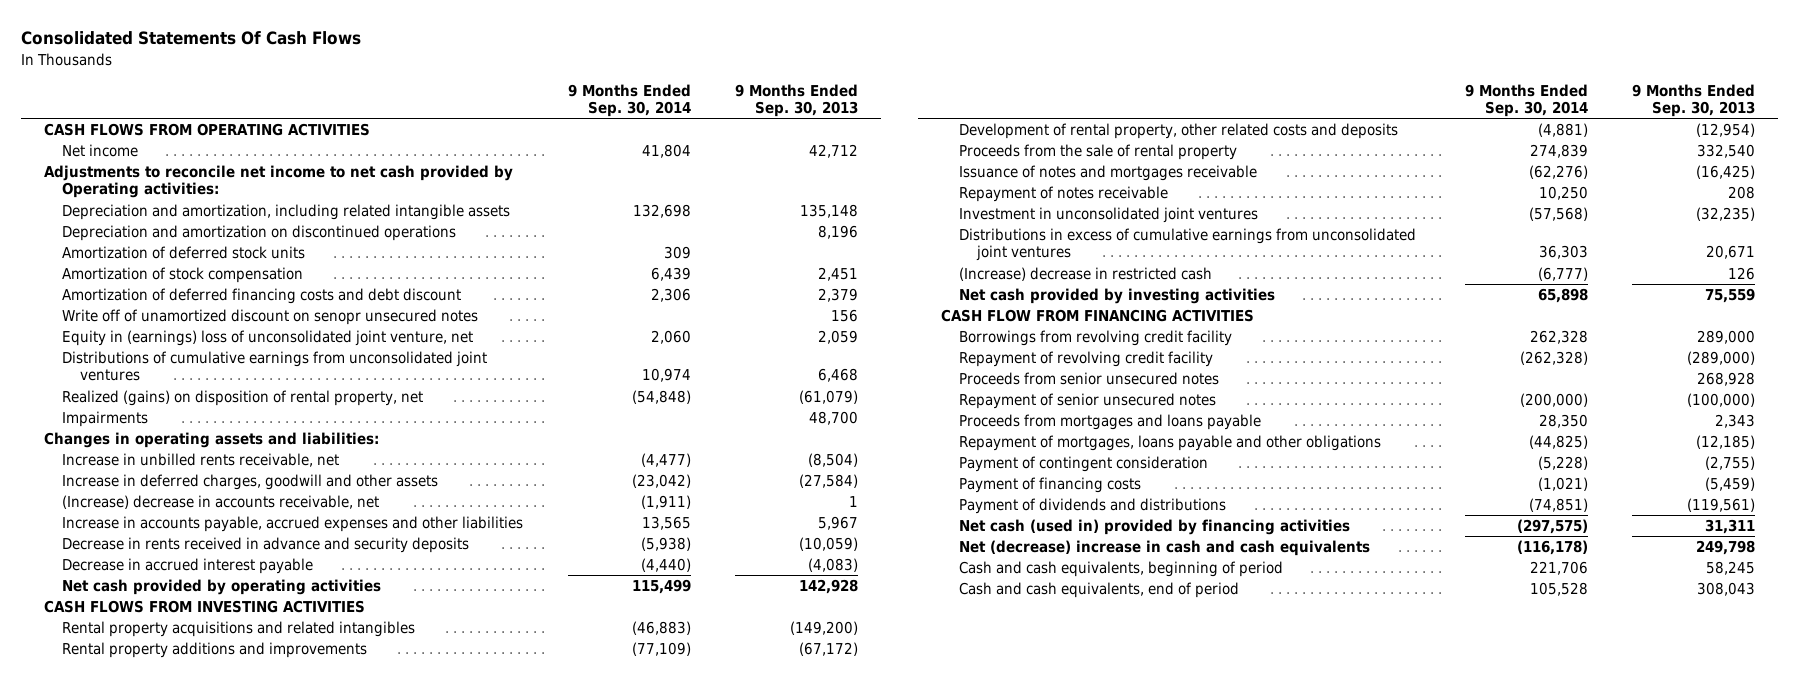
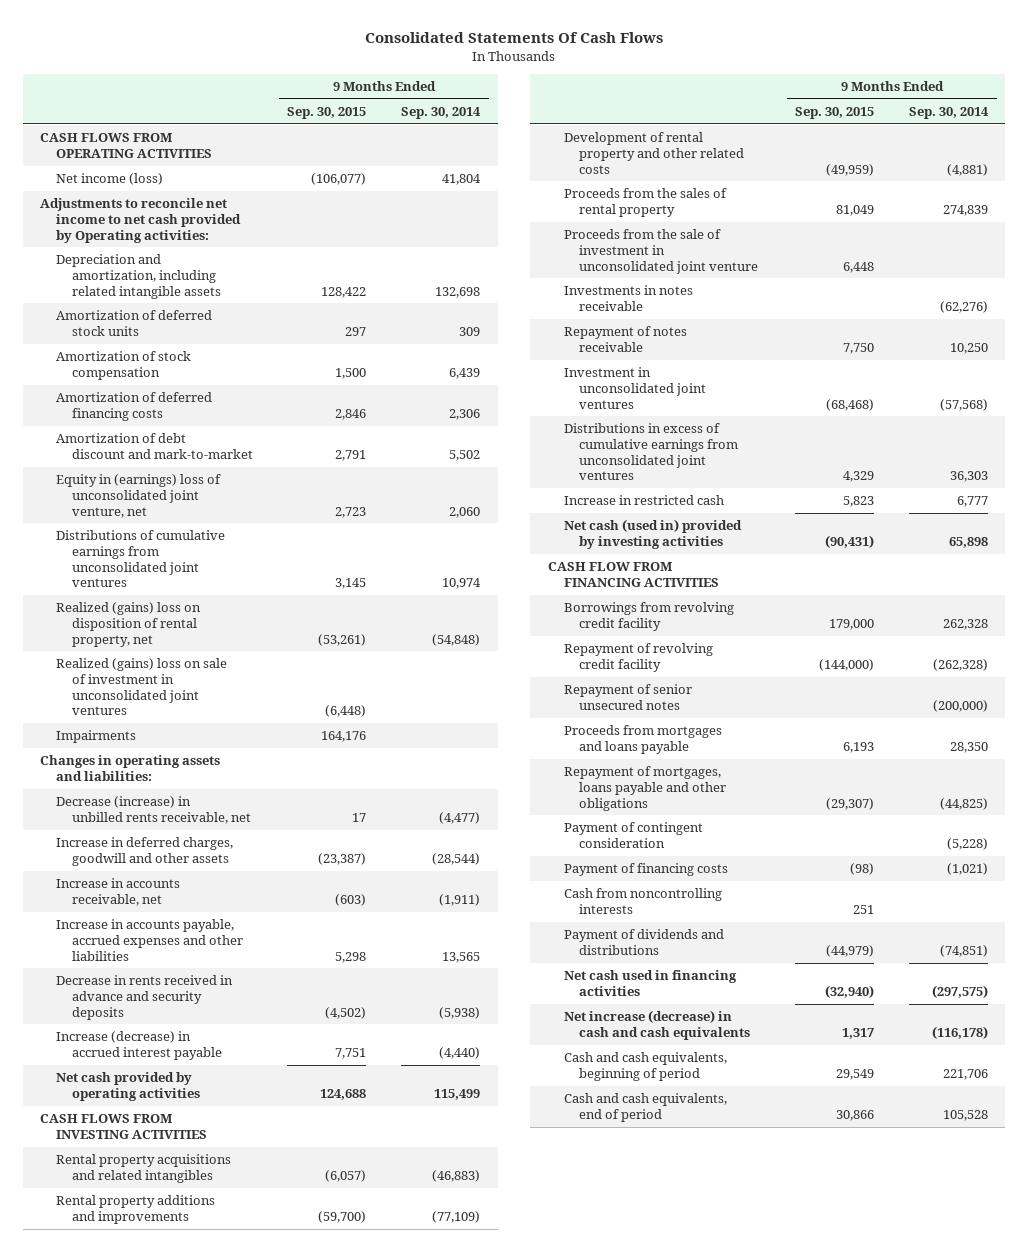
- | 9 Months Ended Sep. 30, 2014 | 9 Months Ended Sep. 30, 2013
+ | 9 Months Ended Sep. 30, 2015 | 9 Months Ended Sep. 30, 2014
- Net income | 41,804 | 42,712
+ Net income (loss) | (106,077) | 41,804
- Depreciation and amortization on discontinued operations | | 8,196
- Amortization of deferred financing costs and debt discount | 2,306 | 2,379
- Write off of unamortized discount on senopr unsecured notes | | 156
+ Amortization of deferred financing costs | 2,846 | 2,306
+ Amortization of debt discount and mark-to-market | 2,791 | 5,502
- Realized (gains) on disposition of rental property, net | (54,848) | (61,079)
+ Realized (gains) loss on disposition of rental property, net | (53,261) | (54,848)
+ Realized (gains) loss on sale of investment in unconsolidated joint ventures | (6,448) |
- Increase in unbilled rents receivable, net | (4,477) | (8,504)
- Increase in deferred charges, goodwill and other assets | (23,042) | (27,584)
- (Increase) decrease in accounts receivable, net | (1,911) | 1
+ Decrease (increase) in unbilled rents receivable, net | 17 | (4,477)
+ Increase in deferred charges, goodwill and other assets | (23,387) | (28,544)
+ Increase in accounts receivable, net | (603) | (1,911)
- Decrease in accrued interest payable | (4,440) | (4,083)
+ Increase (decrease) in accrued interest payable | 7,751 | (4,440)
- Development of rental property, other related costs and deposits | (4,881) | (12,954)
- Proceeds from the sale of rental property | 274,839 | 332,540
- Issuance of notes and mortgages receivable | (62,276) | (16,425)
+ Development of rental property and other related costs | (49,959) | (4,881)
+ Proceeds from the sales of rental property | 81,049 | 274,839
+ Proceeds from the sale of investment in unconsolidated joint venture | 6,448 |
+ Investments in notes receivable | | (62,276)
- (Increase) decrease in restricted cash | (6,777) | 126
- Net cash provided by investing activities | 65,898 | 75,559
+ Increase in restricted cash | 5,823 | 6,777
+ Net cash (used in) provided by investing activities | (90,431) | 65,898
- Proceeds from senior unsecured notes | | 268,928
+ Cash from noncontrolling interests | 251 |
- Net cash (used in) provided by financing activities | (297,575) | 31,311
- Net (decrease) increase in cash and cash equivalents | (116,178) | 249,798
+ Net cash used in financing activities | (32,940) | (297,575)
+ Net increase (decrease) in cash and cash equivalents | 1,317 | (116,178)

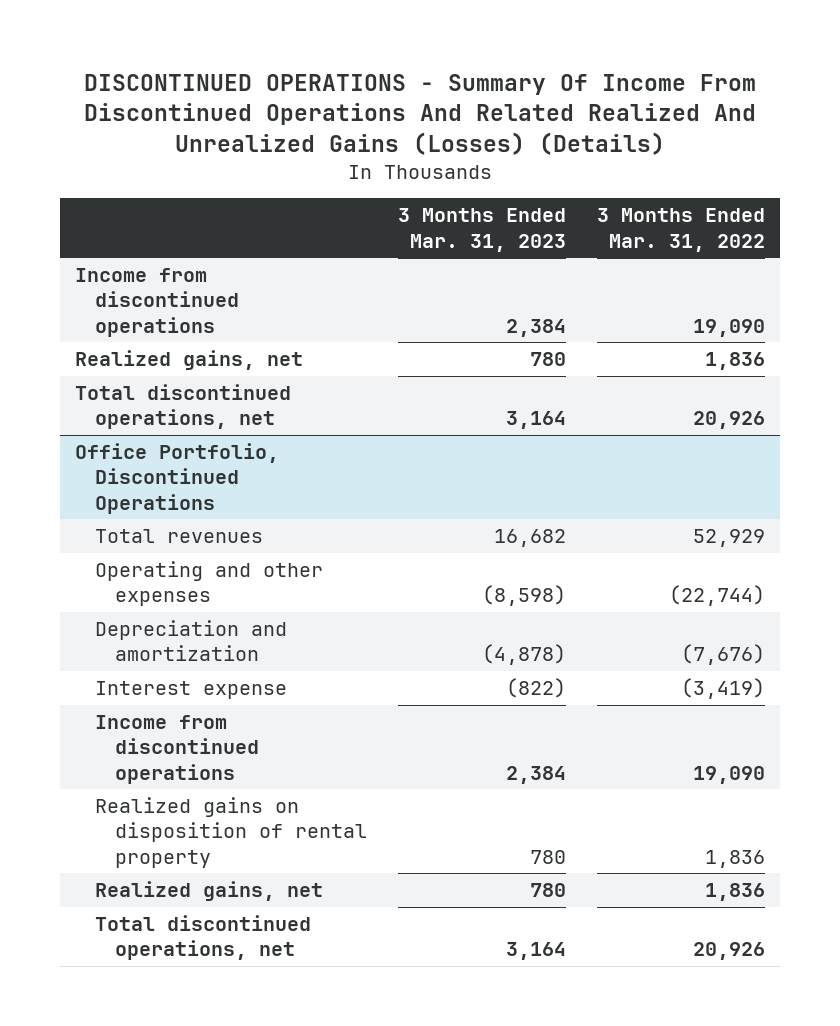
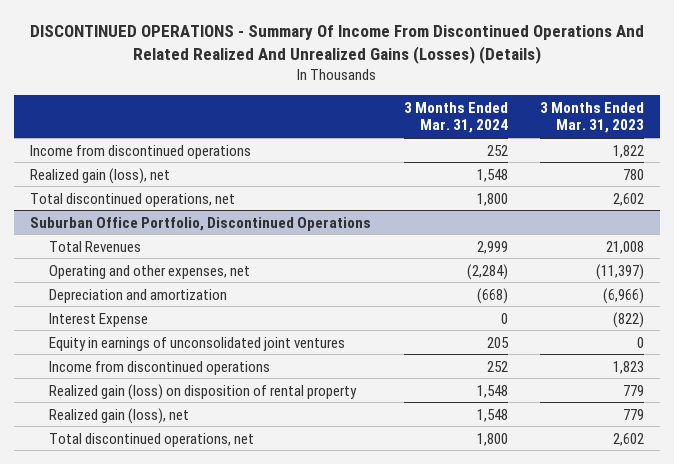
- | 3 Months Ended Mar. 31, 2023 | 3 Months Ended Mar. 31, 2022
+ | 3 Months Ended Mar. 31, 2024 | 3 Months Ended Mar. 31, 2023
- Income from discontinued operations | 2,384 | 19,090
- Realized gains, net | 780 | 1,836
- Total discontinued operations, net | 3,164 | 20,926
- Office Portfolio, Discontinued Operations
- Total revenues | 16,682 | 52,929
- Operating and other expenses | (8,598) | (22,744)
- Depreciation and amortization | (4,878) | (7,676)
- Interest expense | (822) | (3,419)
- Income from discontinued operations | 2,384 | 19,090
- Realized gains on disposition of rental property | 780 | 1,836
- Realized gains, net | 780 | 1,836
- Total discontinued operations, net | 3,164 | 20,926
+ Income from discontinued operations | 252 | 1,822
+ Realized gain (loss), net | 1,548 | 780
+ Total discontinued operations, net | 1,800 | 2,602
+ Suburban Office Portfolio, Discontinued Operations
+ Total Revenues | 2,999 | 21,008
+ Operating and other expenses, net | (2,284) | (11,397)
+ Depreciation and amortization | (668) | (6,966)
+ Interest Expense | 0 | (822)
+ Equity in earnings of unconsolidated joint ventures | 205 | 0
+ Income from discontinued operations | 252 | 1,823
+ Realized gain (loss) on disposition of rental property | 1,548 | 779
+ Realized gain (loss), net | 1,548 | 779
+ Total discontinued operations, net | 1,800 | 2,602

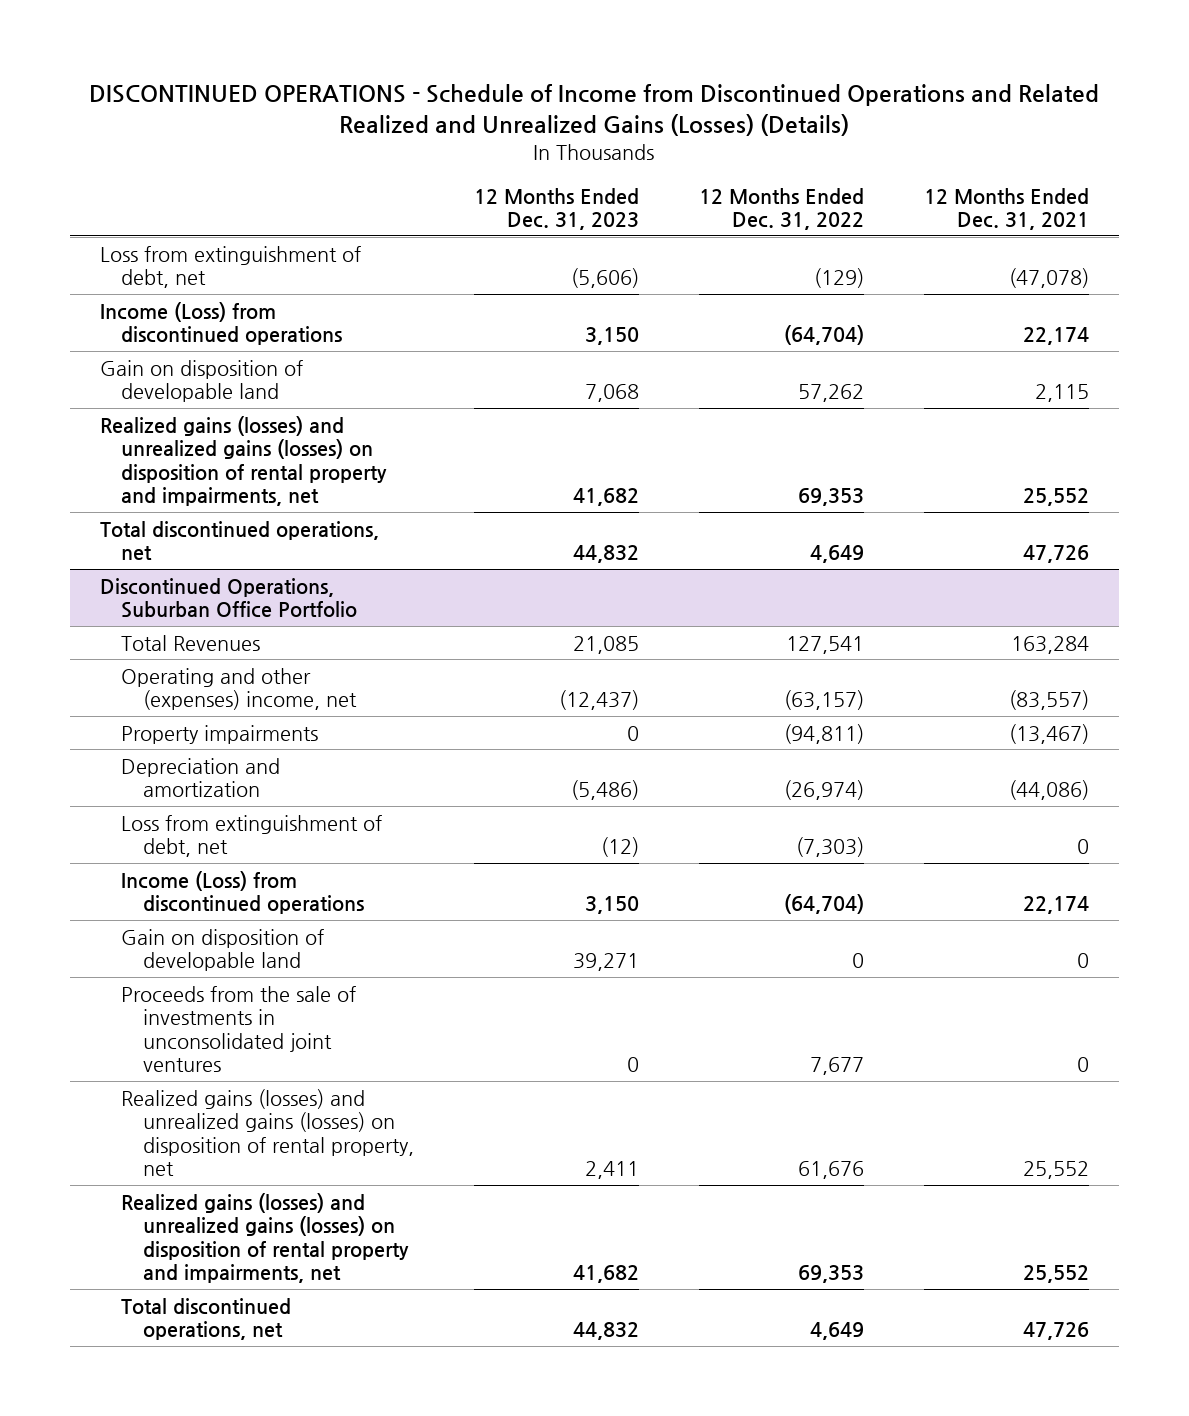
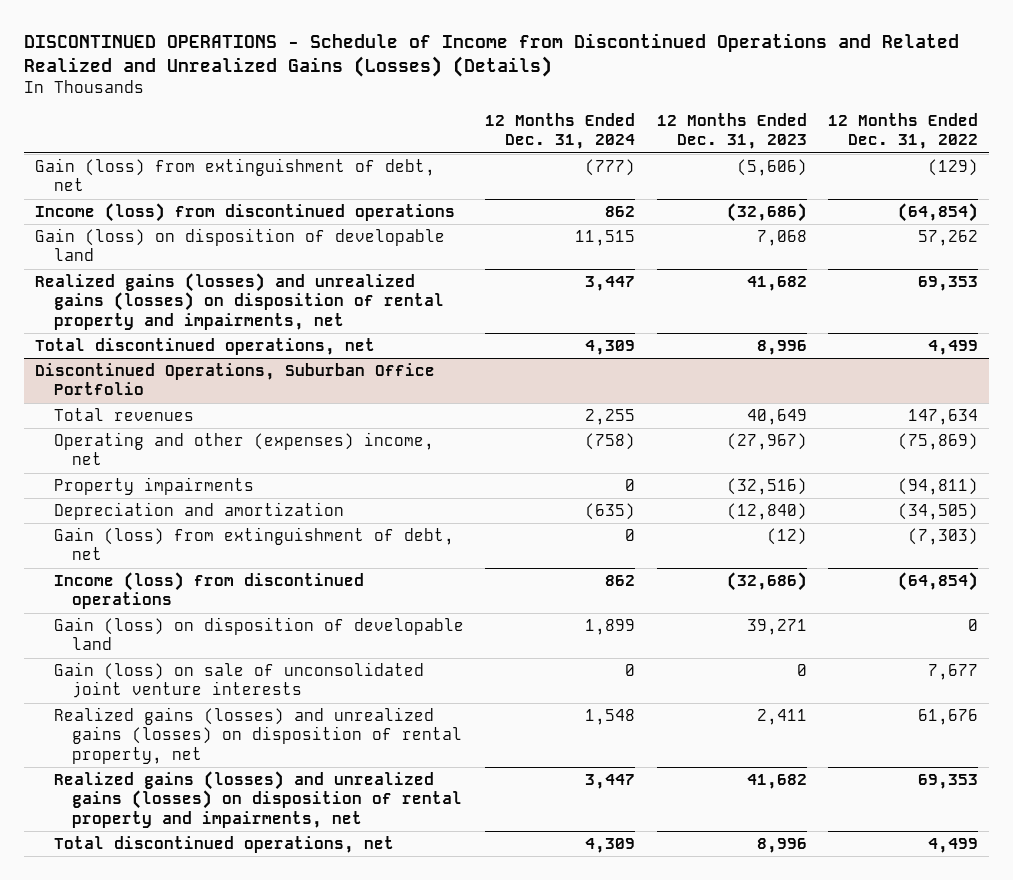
- | 12 Months Ended Dec. 31, 2023 | 12 Months Ended Dec. 31, 2022 | 12 Months Ended Dec. 31, 2021
+ | 12 Months Ended Dec. 31, 2024 | 12 Months Ended Dec. 31, 2023 | 12 Months Ended Dec. 31, 2022
- Loss from extinguishment of debt, net | (5,606) | (129) | (47,078)
- Income (Loss) from discontinued operations | 3,150 | (64,704) | 22,174
- Gain on disposition of developable land | 7,068 | 57,262 | 2,115
+ Gain (loss) from extinguishment of debt, net | (777) | (5,606) | (129)
+ Income (loss) from discontinued operations | 862 | (32,686) | (64,854)
+ Gain (loss) on disposition of developable land | 11,515 | 7,068 | 57,262
- Total discontinued operations, net | 44,832 | 4,649 | 47,726
+ Total discontinued operations, net | 4,309 | 8,996 | 4,499
@ Discontinued Operations, Suburban Office Portfolio
- Total Revenues | 21,085 | 127,541 | 163,284
- Operating and other (expenses) income, net | (12,437) | (63,157) | (83,557)
- Property impairments | 0 | (94,811) | (13,467)
- Depreciation and amortization | (5,486) | (26,974) | (44,086)
- Loss from extinguishment of debt, net | (12) | (7,303) | 0
- Income (Loss) from discontinued operations | 3,150 | (64,704) | 22,174
- Gain on disposition of developable land | 39,271 | 0 | 0
- Proceeds from the sale of investments in unconsolidated joint ventures | 0 | 7,677 | 0
+ Total revenues | 2,255 | 40,649 | 147,634
+ Operating and other (expenses) income, net | (758) | (27,967) | (75,869)
+ Property impairments | 0 | (32,516) | (94,811)
+ Depreciation and amortization | (635) | (12,840) | (34,505)
+ Gain (loss) from extinguishment of debt, net | 0 | (12) | (7,303)
+ Income (loss) from discontinued operations | 862 | (32,686) | (64,854)
+ Gain (loss) on disposition of developable land | 1,899 | 39,271 | 0
+ Gain (loss) on sale of unconsolidated joint venture interests | 0 | 0 | 7,677
- Total discontinued operations, net | 44,832 | 4,649 | 47,726
+ Total discontinued operations, net | 4,309 | 8,996 | 4,499

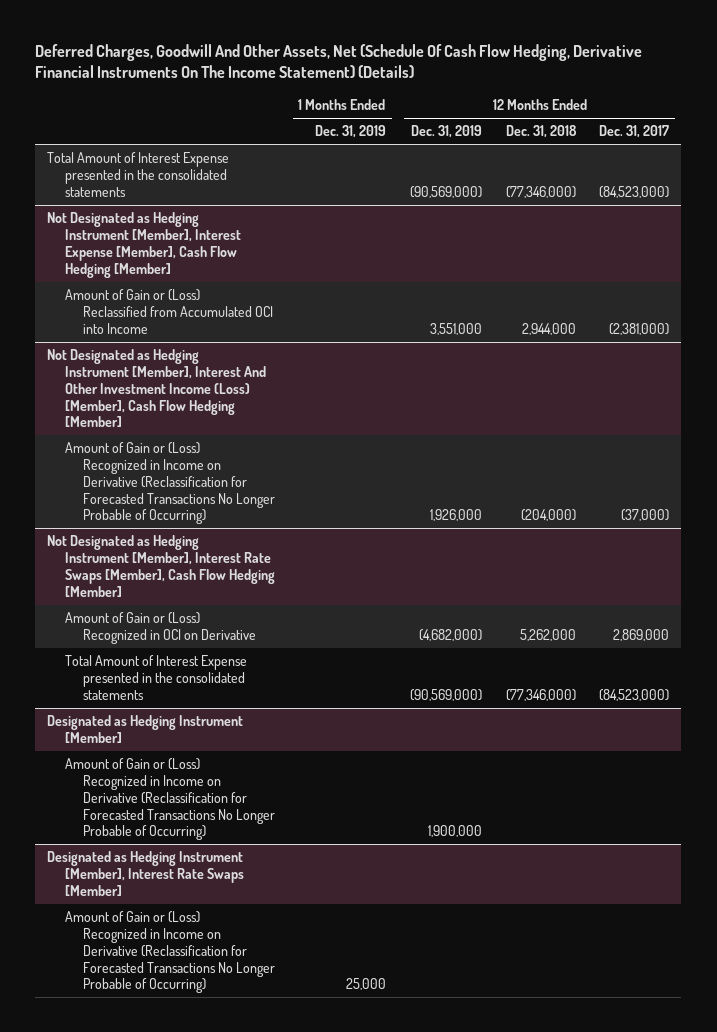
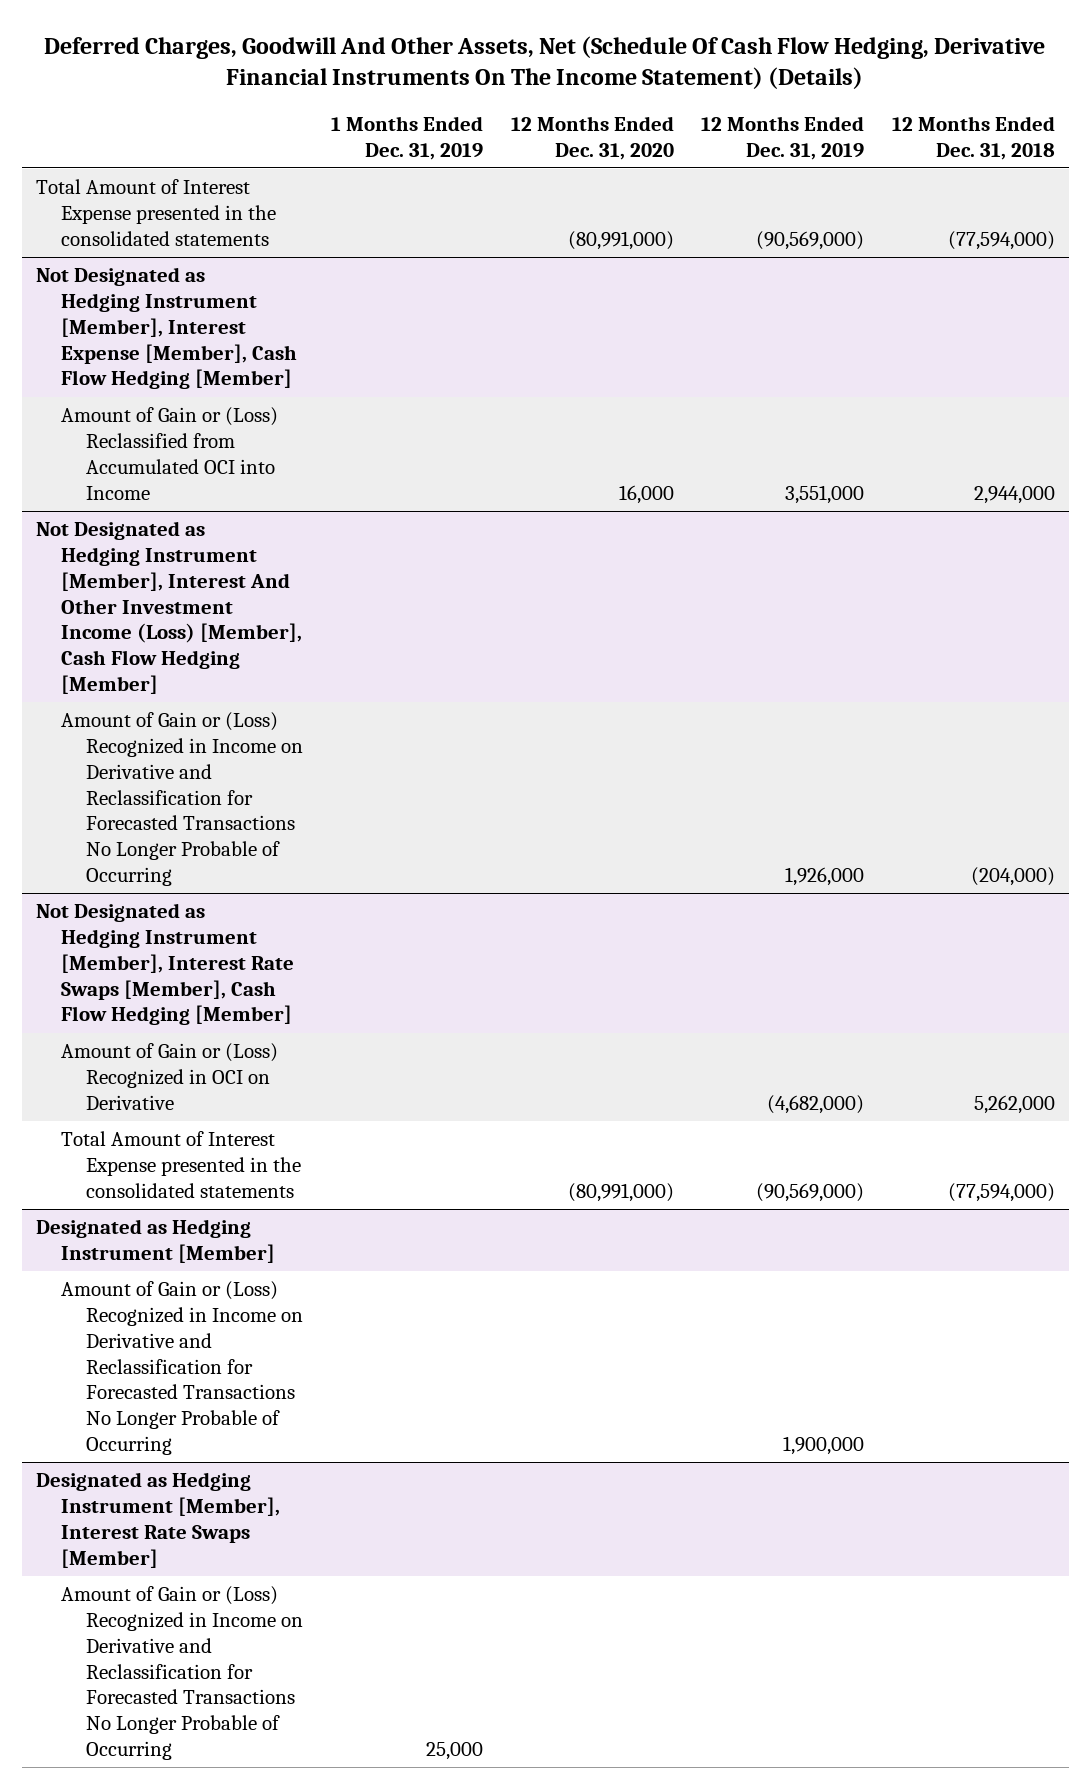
- | 1 Months Ended Dec. 31, 2019 | 12 Months Ended Dec. 31, 2019 | 12 Months Ended Dec. 31, 2018 | 12 Months Ended Dec. 31, 2017
+ | 1 Months Ended Dec. 31, 2019 | 12 Months Ended Dec. 31, 2020 | 12 Months Ended Dec. 31, 2019 | 12 Months Ended Dec. 31, 2018
- Total Amount of Interest Expense presented in the consolidated statements | | (90,569,000) | (77,346,000) | (84,523,000)
+ Total Amount of Interest Expense presented in the consolidated statements | | (80,991,000) | (90,569,000) | (77,594,000)
@ Not Designated as Hedging Instrument [Member], Interest And Other Investment Income (Loss) [Member], Cash Flow Hedging [Member]
- Amount of Gain or (Loss) Recognized in Income on Derivative (Reclassification for Forecasted Transactions No Longer Probable of Occurring) | | 1,926,000 | (204,000) | (37,000)
+ Amount of Gain or (Loss) Recognized in Income on Derivative and Reclassification for Forecasted Transactions No Longer Probable of Occurring | | | 1,926,000 | (204,000)
@ Not Designated as Hedging Instrument [Member], Interest Rate Swaps [Member], Cash Flow Hedging [Member]
- Total Amount of Interest Expense presented in the consolidated statements | | (90,569,000) | (77,346,000) | (84,523,000)
+ Total Amount of Interest Expense presented in the consolidated statements | | (80,991,000) | (90,569,000) | (77,594,000)
@ Designated as Hedging Instrument [Member]
- Amount of Gain or (Loss) Recognized in Income on Derivative (Reclassification for Forecasted Transactions No Longer Probable of Occurring) | | 1,900,000 | |
+ Amount of Gain or (Loss) Recognized in Income on Derivative and Reclassification for Forecasted Transactions No Longer Probable of Occurring | | | 1,900,000 |
@ Designated as Hedging Instrument [Member], Interest Rate Swaps [Member]
- Amount of Gain or (Loss) Recognized in Income on Derivative (Reclassification for Forecasted Transactions No Longer Probable of Occurring) | 25,000 | | |
+ Amount of Gain or (Loss) Recognized in Income on Derivative and Reclassification for Forecasted Transactions No Longer Probable of Occurring | 25,000 | | |

